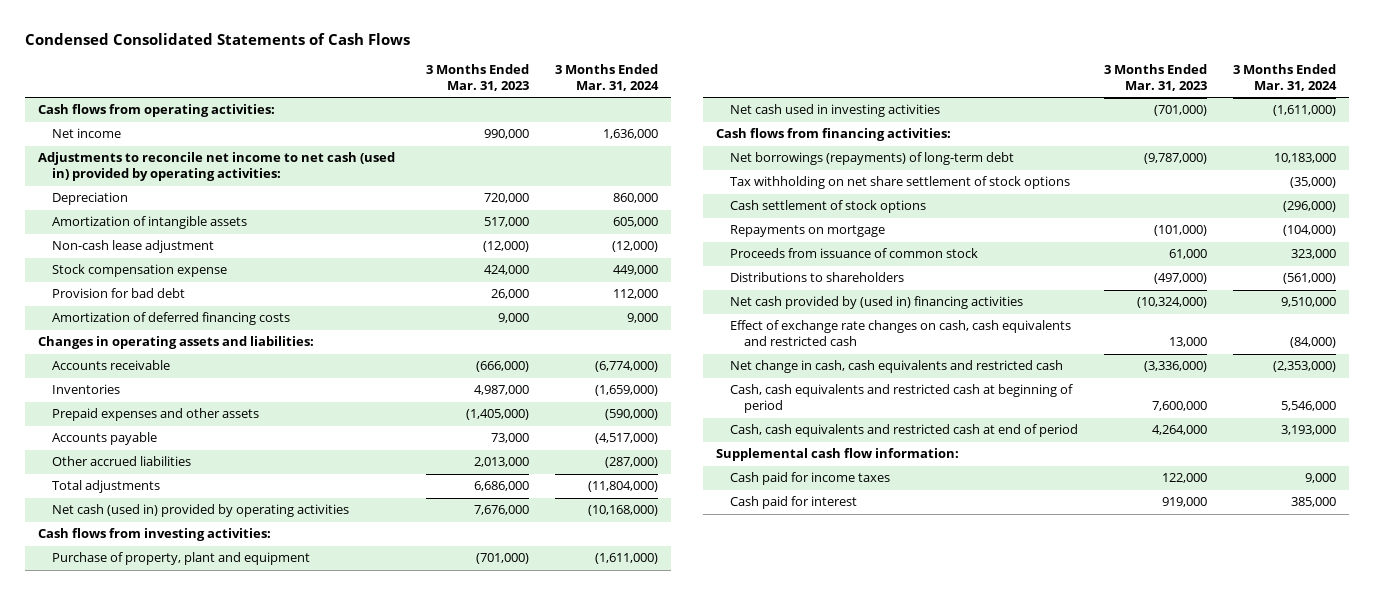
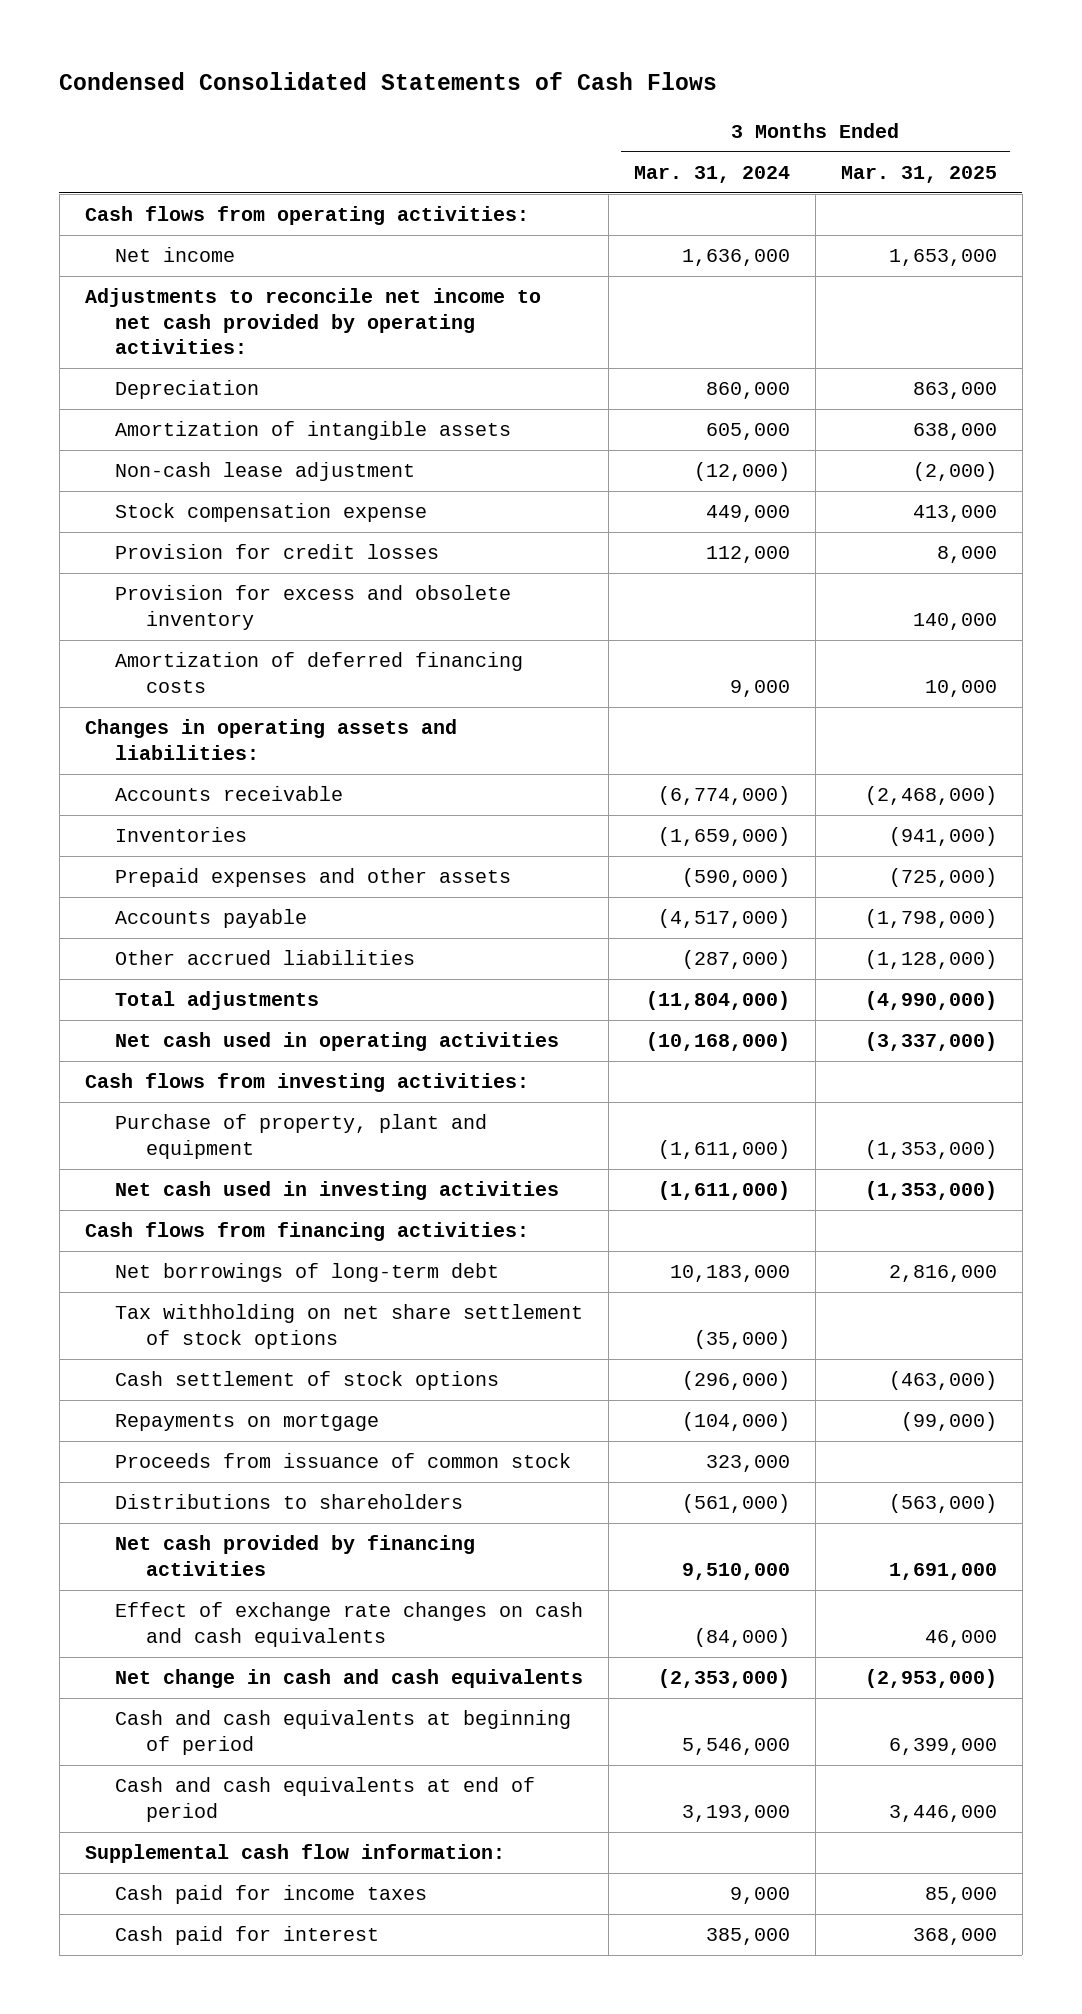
- | 3 Months Ended Mar. 31, 2023 | 3 Months Ended Mar. 31, 2024
+ | 3 Months Ended Mar. 31, 2024 | 3 Months Ended Mar. 31, 2025
- Adjustments to reconcile net income to net cash (used in) provided by operating activities:
+ Adjustments to reconcile net income to net cash provided by operating activities:
- Provision for bad debt | 26,000 | 112,000
+ Provision for credit losses | 112,000 | 8,000
+ Provision for excess and obsolete inventory | | 140,000
- Net cash (used in) provided by operating activities | 7,676,000 | (10,168,000)
+ Net cash used in operating activities | (10,168,000) | (3,337,000)
- Net borrowings (repayments) of long-term debt | (9,787,000) | 10,183,000
+ Net borrowings of long-term debt | 10,183,000 | 2,816,000
- Net cash provided by (used in) financing activities | (10,324,000) | 9,510,000
- Effect of exchange rate changes on cash, cash equivalents and restricted cash | 13,000 | (84,000)
- Net change in cash, cash equivalents and restricted cash | (3,336,000) | (2,353,000)
- Cash, cash equivalents and restricted cash at beginning of period | 7,600,000 | 5,546,000
- Cash, cash equivalents and restricted cash at end of period | 4,264,000 | 3,193,000
+ Net cash provided by financing activities | 9,510,000 | 1,691,000
+ Effect of exchange rate changes on cash and cash equivalents | (84,000) | 46,000
+ Net change in cash and cash equivalents | (2,353,000) | (2,953,000)
+ Cash and cash equivalents at beginning of period | 5,546,000 | 6,399,000
+ Cash and cash equivalents at end of period | 3,193,000 | 3,446,000

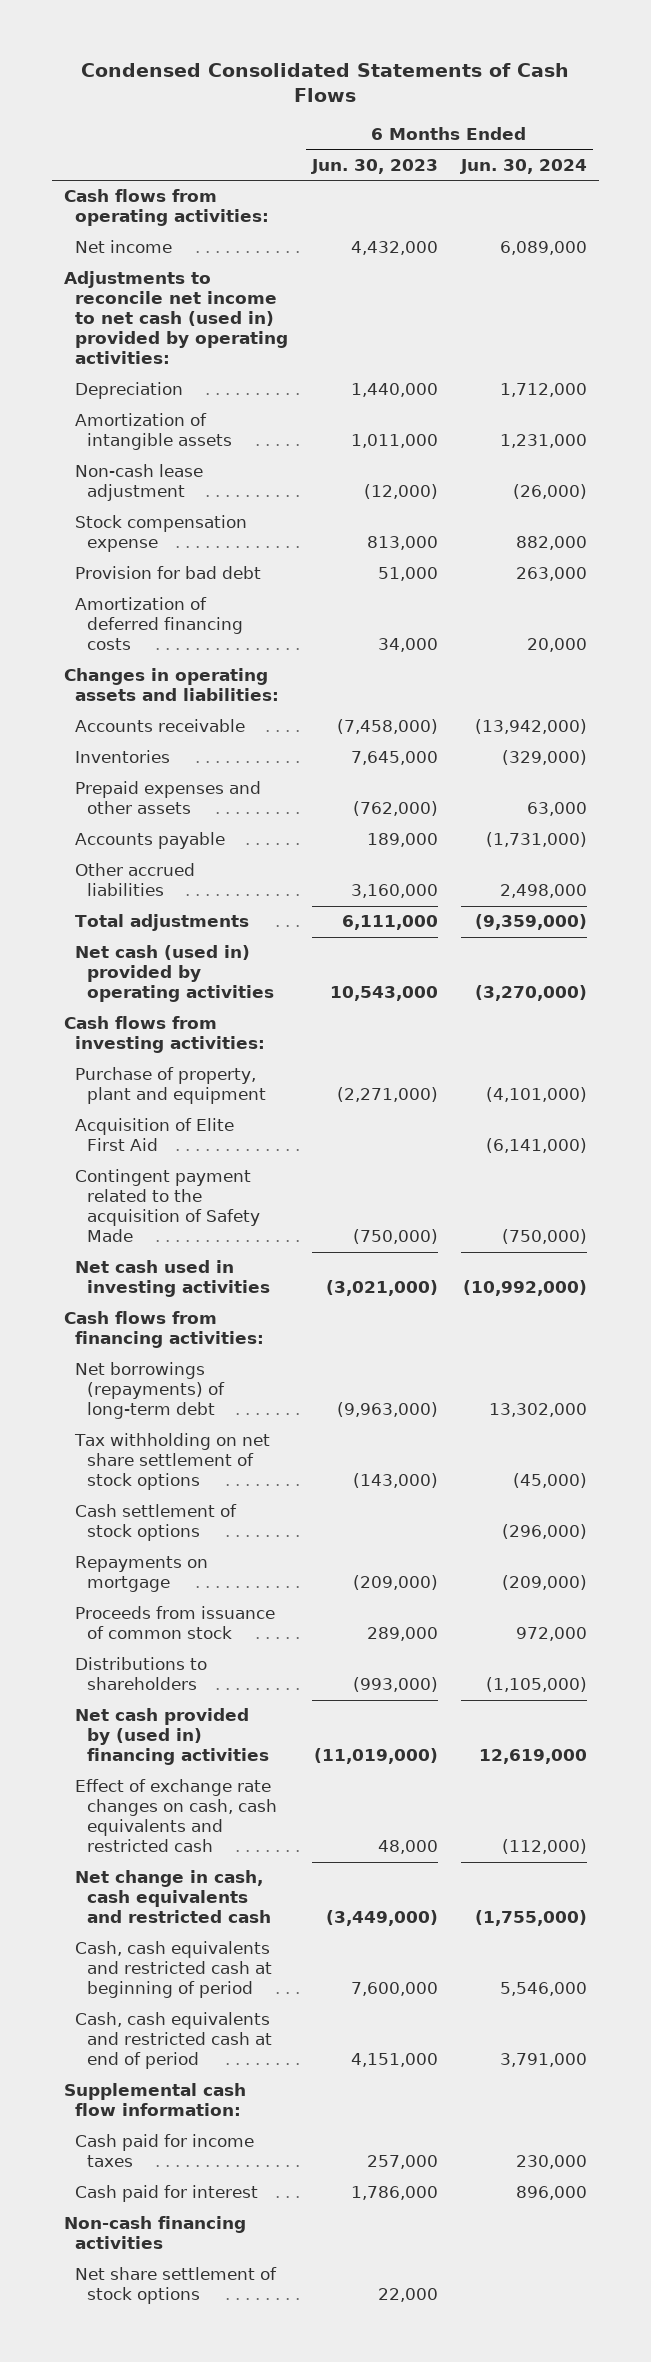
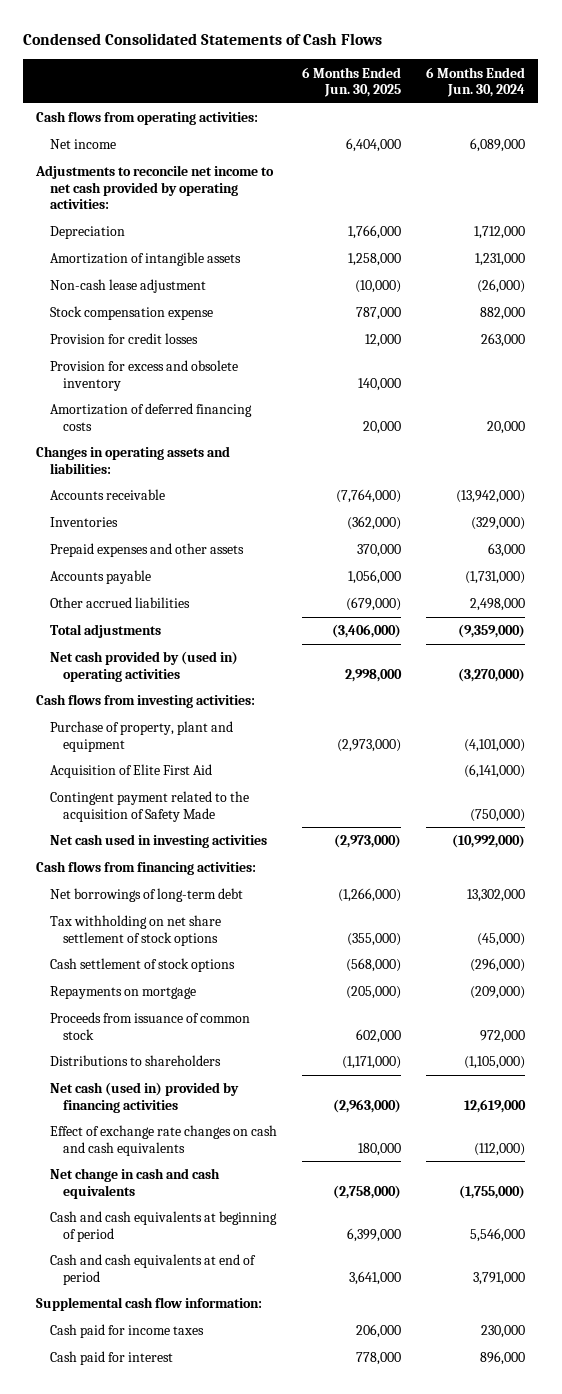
- | 6 Months Ended Jun. 30, 2023 | 6 Months Ended Jun. 30, 2024
+ | 6 Months Ended Jun. 30, 2025 | 6 Months Ended Jun. 30, 2024
- Adjustments to reconcile net income to net cash (used in) provided by operating activities:
+ Adjustments to reconcile net income to net cash provided by operating activities:
- Provision for bad debt | 51,000 | 263,000
+ Provision for credit losses | 12,000 | 263,000
+ Provision for excess and obsolete inventory | 140,000 |
- Net cash (used in) provided by operating activities | 10,543,000 | (3,270,000)
+ Net cash provided by (used in) operating activities | 2,998,000 | (3,270,000)
- Net borrowings (repayments) of long-term debt | (9,963,000) | 13,302,000
+ Net borrowings of long-term debt | (1,266,000) | 13,302,000
- Net cash provided by (used in) financing activities | (11,019,000) | 12,619,000
- Effect of exchange rate changes on cash, cash equivalents and restricted cash | 48,000 | (112,000)
- Net change in cash, cash equivalents and restricted cash | (3,449,000) | (1,755,000)
- Cash, cash equivalents and restricted cash at beginning of period | 7,600,000 | 5,546,000
- Cash, cash equivalents and restricted cash at end of period | 4,151,000 | 3,791,000
+ Net cash (used in) provided by financing activities | (2,963,000) | 12,619,000
+ Effect of exchange rate changes on cash and cash equivalents | 180,000 | (112,000)
+ Net change in cash and cash equivalents | (2,758,000) | (1,755,000)
+ Cash and cash equivalents at beginning of period | 6,399,000 | 5,546,000
+ Cash and cash equivalents at end of period | 3,641,000 | 3,791,000
- Non-cash financing activities
- Net share settlement of stock options | 22,000 |

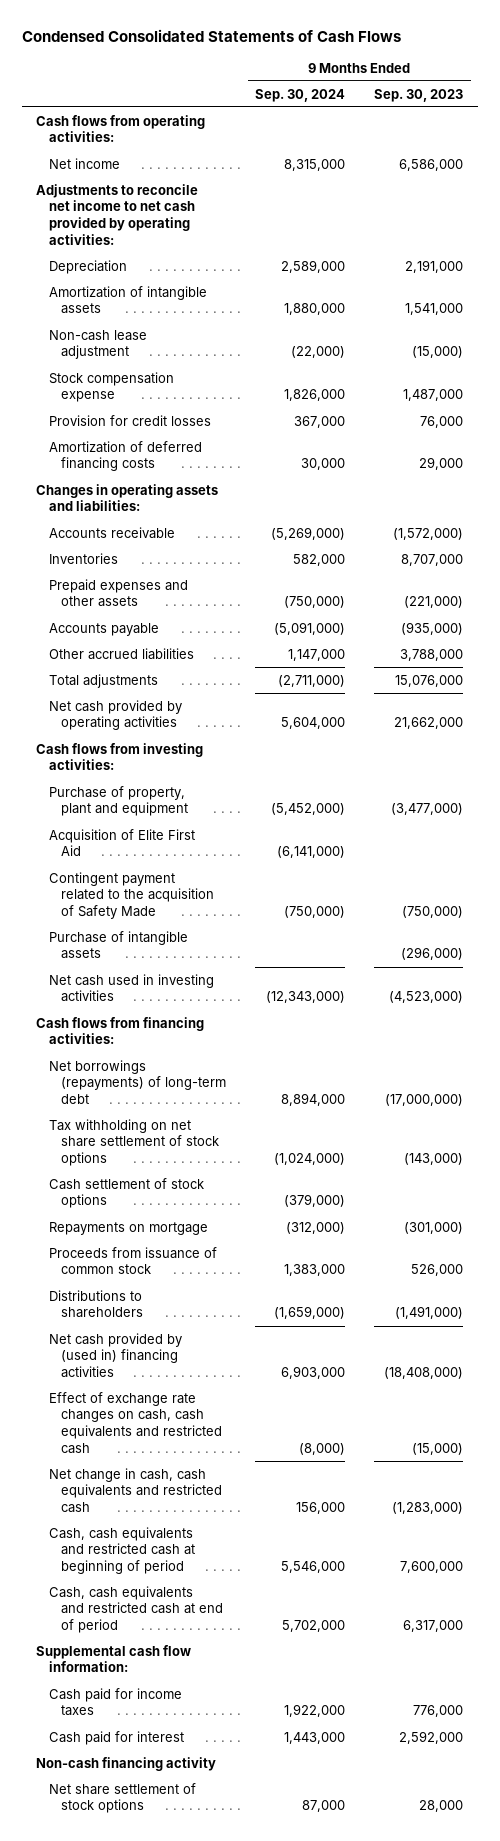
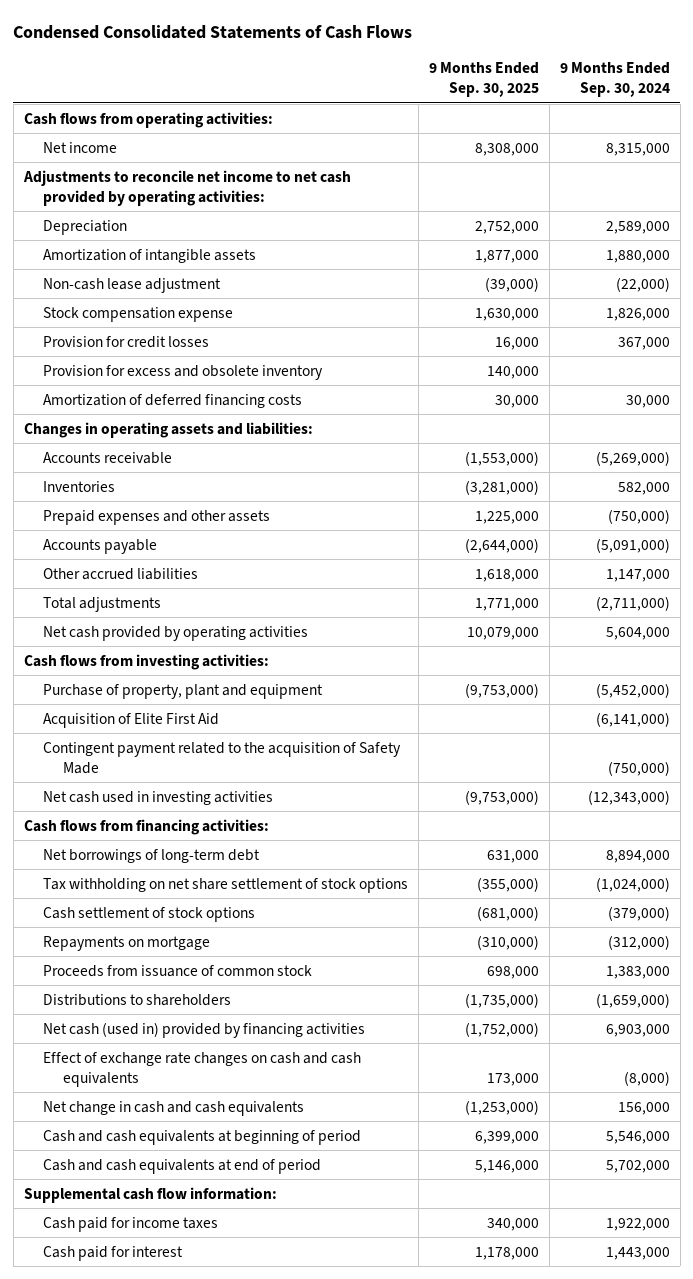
- | 9 Months Ended Sep. 30, 2024 | 9 Months Ended Sep. 30, 2023
+ | 9 Months Ended Sep. 30, 2025 | 9 Months Ended Sep. 30, 2024
+ Provision for excess and obsolete inventory | 140,000 |
- Purchase of intangible assets | | (296,000)
- Net borrowings (repayments) of long-term debt | 8,894,000 | (17,000,000)
+ Net borrowings of long-term debt | 631,000 | 8,894,000
- Net cash provided by (used in) financing activities | 6,903,000 | (18,408,000)
- Effect of exchange rate changes on cash, cash equivalents and restricted cash | (8,000) | (15,000)
- Net change in cash, cash equivalents and restricted cash | 156,000 | (1,283,000)
- Cash, cash equivalents and restricted cash at beginning of period | 5,546,000 | 7,600,000
- Cash, cash equivalents and restricted cash at end of period | 5,702,000 | 6,317,000
+ Net cash (used in) provided by financing activities | (1,752,000) | 6,903,000
+ Effect of exchange rate changes on cash and cash equivalents | 173,000 | (8,000)
+ Net change in cash and cash equivalents | (1,253,000) | 156,000
+ Cash and cash equivalents at beginning of period | 6,399,000 | 5,546,000
+ Cash and cash equivalents at end of period | 5,146,000 | 5,702,000
- Non-cash financing activity
- Net share settlement of stock options | 87,000 | 28,000

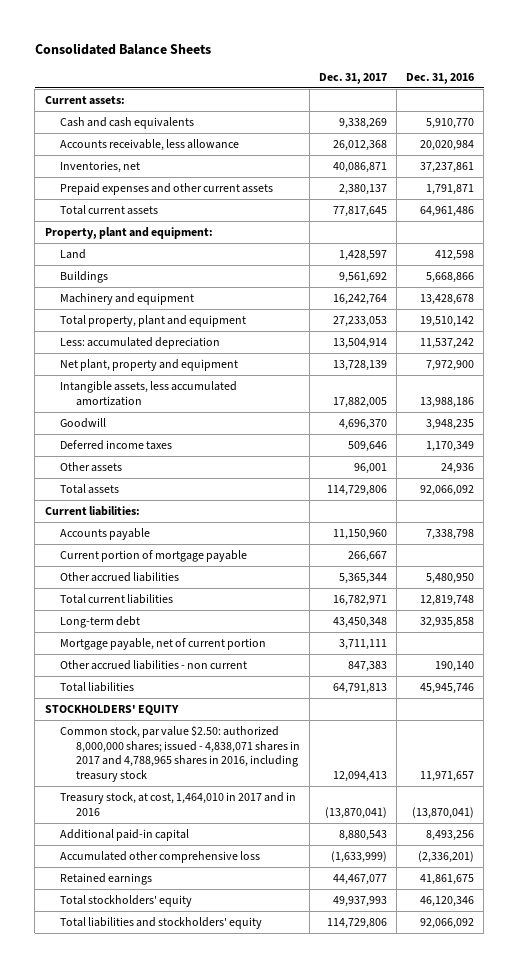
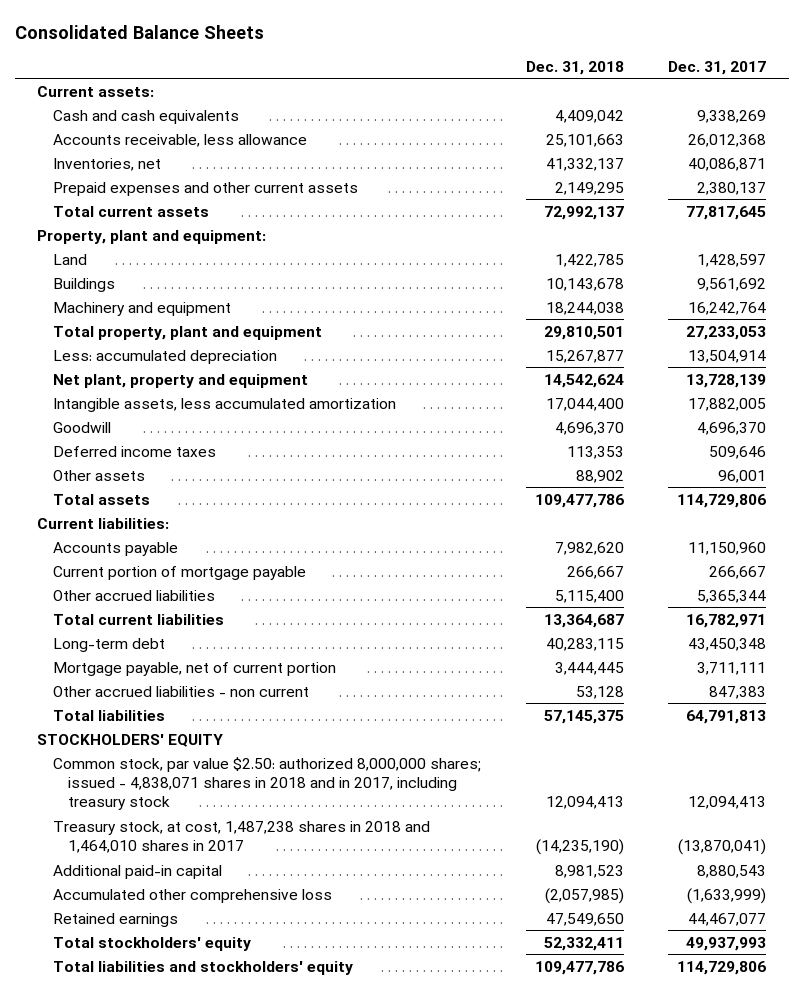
- | Dec. 31, 2017 | Dec. 31, 2016
+ | Dec. 31, 2018 | Dec. 31, 2017
- Common stock, par value $2.50: authorized 8,000,000 shares; issued - 4,838,071 shares in 2017 and 4,788,965 shares in 2016, including treasury stock | 12,094,413 | 11,971,657
- Treasury stock, at cost, 1,464,010 in 2017 and in 2016 | (13,870,041) | (13,870,041)
+ Common stock, par value $2.50: authorized 8,000,000 shares; issued - 4,838,071 shares in 2018 and in 2017, including treasury stock | 12,094,413 | 12,094,413
+ Treasury stock, at cost, 1,487,238 shares in 2018 and 1,464,010 shares in 2017 | (14,235,190) | (13,870,041)

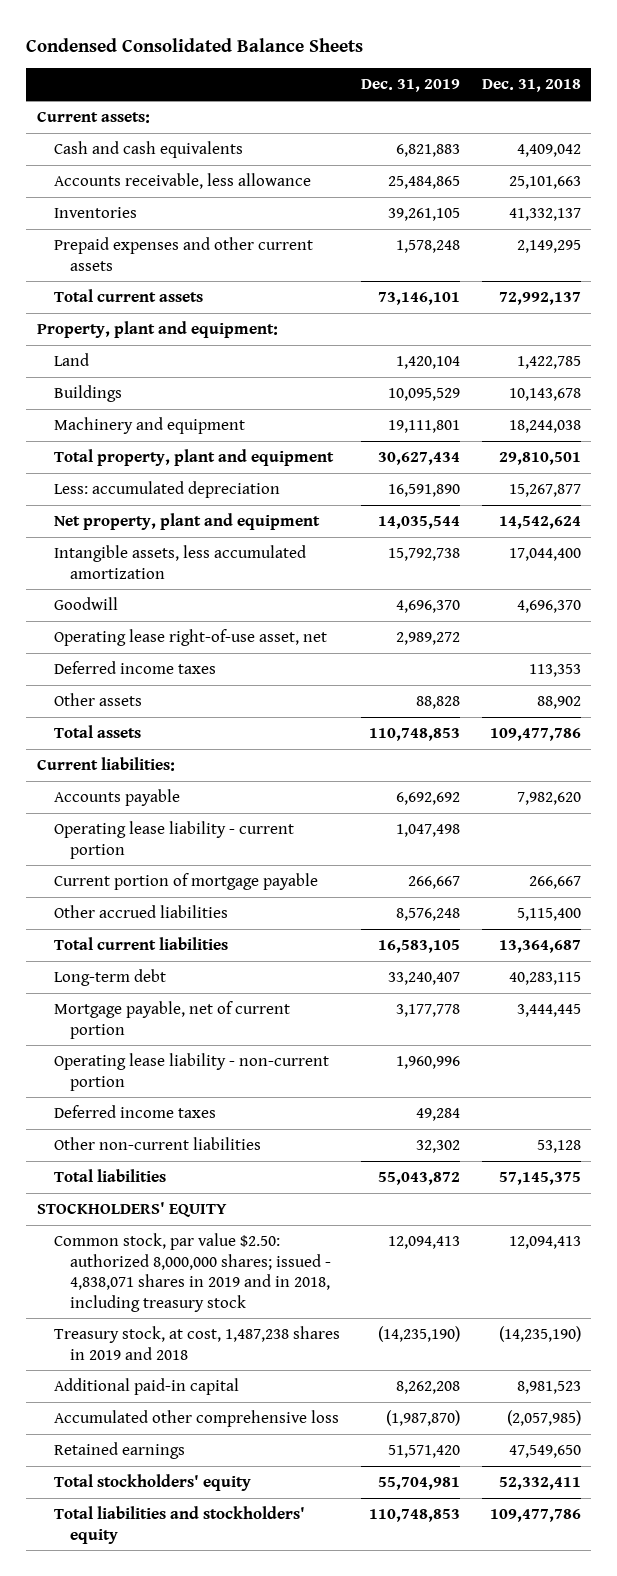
- Consolidated Balance Sheets
+ Condensed Consolidated Balance Sheets
- | Dec. 31, 2018 | Dec. 31, 2017
+ | Dec. 31, 2019 | Dec. 31, 2018
- Inventories, net | 41,332,137 | 40,086,871
+ Inventories | 39,261,105 | 41,332,137
- Net plant, property and equipment | 14,542,624 | 13,728,139
+ Net property, plant and equipment | 14,035,544 | 14,542,624
+ Operating lease right-of-use asset, net | 2,989,272 |
+ Operating lease liability - current portion | 1,047,498 |
- Other accrued liabilities - non current | 53,128 | 847,383
+ Operating lease liability - non-current portion | 1,960,996 |
+ Deferred income taxes | 49,284 |
+ Other non-current liabilities | 32,302 | 53,128
- Common stock, par value $2.50: authorized 8,000,000 shares; issued - 4,838,071 shares in 2018 and in 2017, including treasury stock | 12,094,413 | 12,094,413
- Treasury stock, at cost, 1,487,238 shares in 2018 and 1,464,010 shares in 2017 | (14,235,190) | (13,870,041)
+ Common stock, par value $2.50: authorized 8,000,000 shares; issued - 4,838,071 shares in 2019 and in 2018, including treasury stock | 12,094,413 | 12,094,413
+ Treasury stock, at cost, 1,487,238 shares in 2019 and 2018 | (14,235,190) | (14,235,190)

